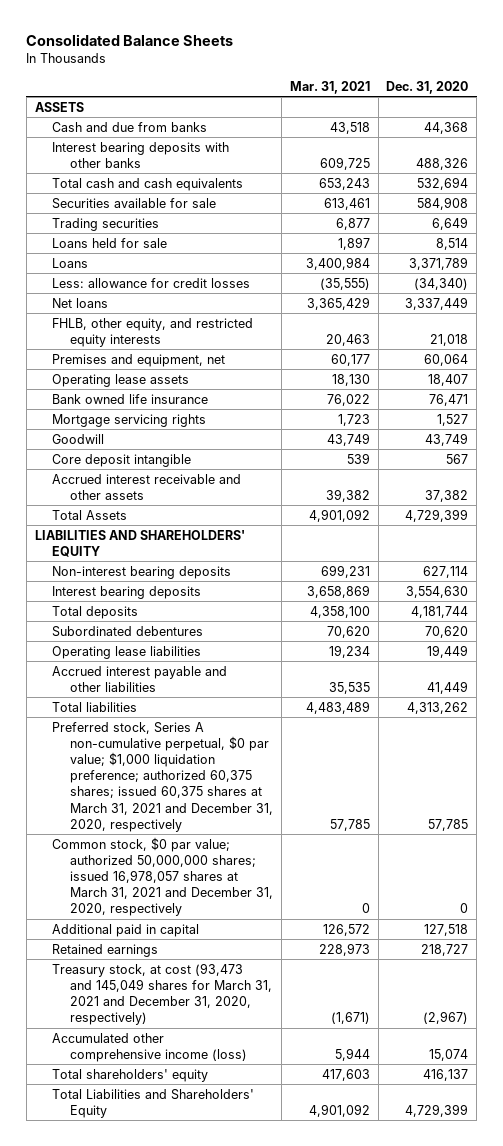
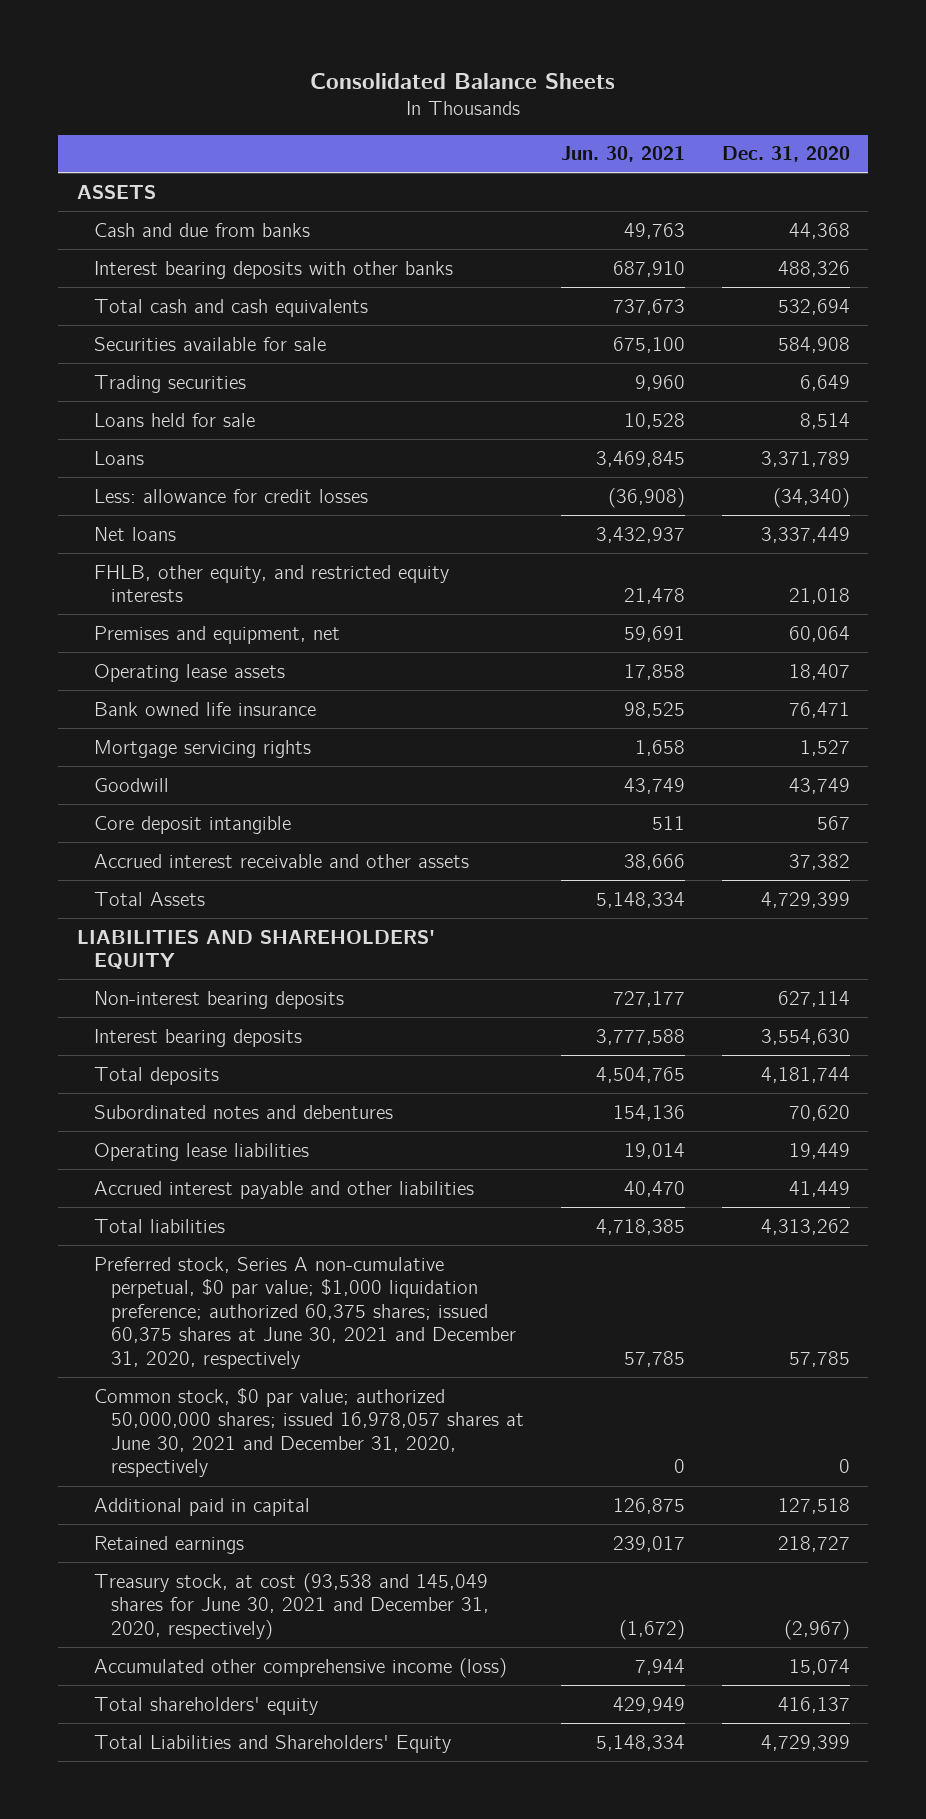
- | Mar. 31, 2021 | Dec. 31, 2020
+ | Jun. 30, 2021 | Dec. 31, 2020
- Subordinated debentures | 70,620 | 70,620
+ Subordinated notes and debentures | 154,136 | 70,620
- Preferred stock, Series A non-cumulative perpetual, $0 par value; $1,000 liquidation preference; authorized 60,375 shares; issued 60,375 shares at March 31, 2021 and December 31, 2020, respectively | 57,785 | 57,785
- Common stock, $0 par value; authorized 50,000,000 shares; issued 16,978,057 shares at March 31, 2021 and December 31, 2020, respectively | 0 | 0
+ Preferred stock, Series A non-cumulative perpetual, $0 par value; $1,000 liquidation preference; authorized 60,375 shares; issued 60,375 shares at June 30, 2021 and December 31, 2020, respectively | 57,785 | 57,785
+ Common stock, $0 par value; authorized 50,000,000 shares; issued 16,978,057 shares at June 30, 2021 and December 31, 2020, respectively | 0 | 0
- Treasury stock, at cost (93,473 and 145,049 shares for March 31, 2021 and December 31, 2020, respectively) | (1,671) | (2,967)
+ Treasury stock, at cost (93,538 and 145,049 shares for June 30, 2021 and December 31, 2020, respectively) | (1,672) | (2,967)

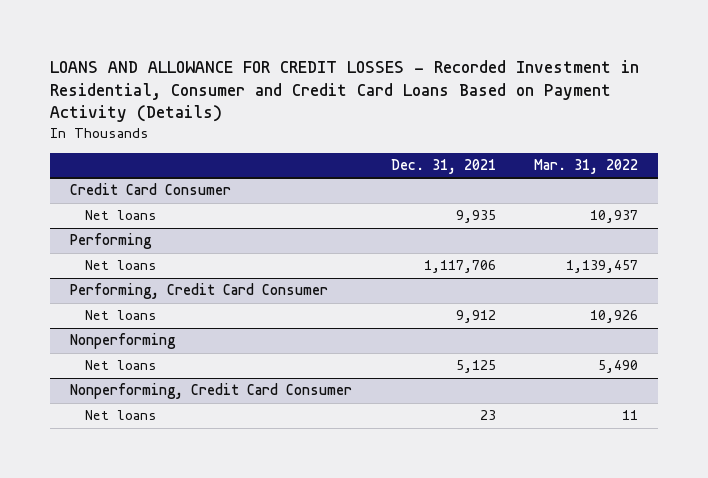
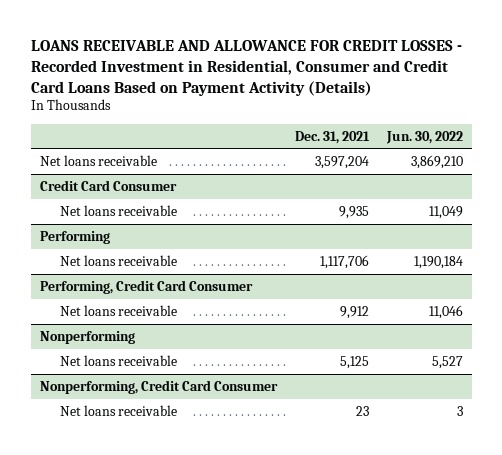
- LOANS AND ALLOWANCE FOR CREDIT LOSSES - Recorded Investment in Residential, Consumer and Credit Card Loans Based on Payment Activity (Details)
+ LOANS RECEIVABLE AND ALLOWANCE FOR CREDIT LOSSES - Recorded Investment in Residential, Consumer and Credit Card Loans Based on Payment Activity (Details)
- | Dec. 31, 2021 | Mar. 31, 2022
+ | Dec. 31, 2021 | Jun. 30, 2022
+ Net loans receivable | 3,597,204 | 3,869,210
@ Credit Card Consumer
- Net loans | 9,935 | 10,937
+ Net loans receivable | 9,935 | 11,049
@ Performing
- Net loans | 1,117,706 | 1,139,457
+ Net loans receivable | 1,117,706 | 1,190,184
@ Performing, Credit Card Consumer
- Net loans | 9,912 | 10,926
+ Net loans receivable | 9,912 | 11,046
@ Nonperforming
- Net loans | 5,125 | 5,490
+ Net loans receivable | 5,125 | 5,527
@ Nonperforming, Credit Card Consumer
- Net loans | 23 | 11
+ Net loans receivable | 23 | 3

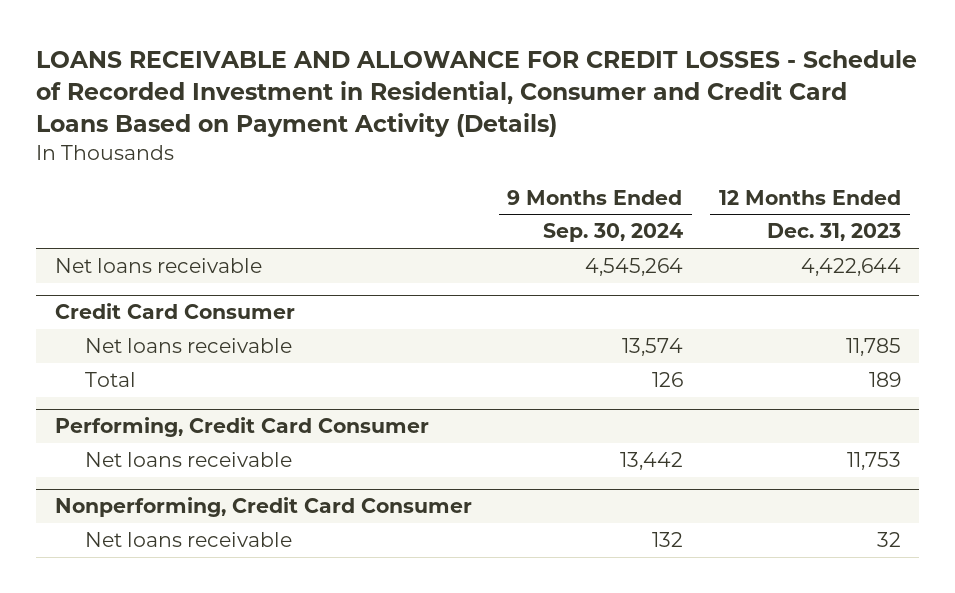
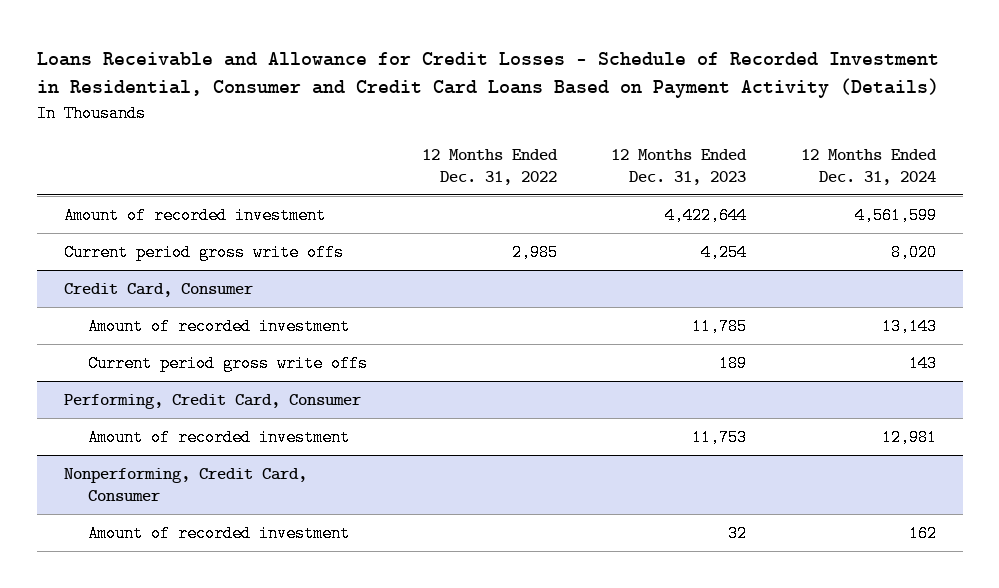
- LOANS RECEIVABLE AND ALLOWANCE FOR CREDIT LOSSES - Schedule of Recorded Investment in Residential, Consumer and Credit Card Loans Based on Payment Activity (Details)
+ Loans Receivable and Allowance for Credit Losses - Schedule of Recorded Investment in Residential, Consumer and Credit Card Loans Based on Payment Activity (Details)
- | 9 Months Ended Sep. 30, 2024 | 12 Months Ended Dec. 31, 2023
+ | 12 Months Ended Dec. 31, 2022 | 12 Months Ended Dec. 31, 2023 | 12 Months Ended Dec. 31, 2024
- Net loans receivable | 4,545,264 | 4,422,644
- Credit Card Consumer
- Net loans receivable | 13,574 | 11,785
- Total | 126 | 189
- Performing, Credit Card Consumer
- Net loans receivable | 13,442 | 11,753
- Nonperforming, Credit Card Consumer
- Net loans receivable | 132 | 32
+ Amount of recorded investment | | 4,422,644 | 4,561,599
+ Current period gross write offs | 2,985 | 4,254 | 8,020
+ Credit Card, Consumer
+ Amount of recorded investment | | 11,785 | 13,143
+ Current period gross write offs | | 189 | 143
+ Performing, Credit Card, Consumer
+ Amount of recorded investment | | 11,753 | 12,981
+ Nonperforming, Credit Card, Consumer
+ Amount of recorded investment | | 32 | 162

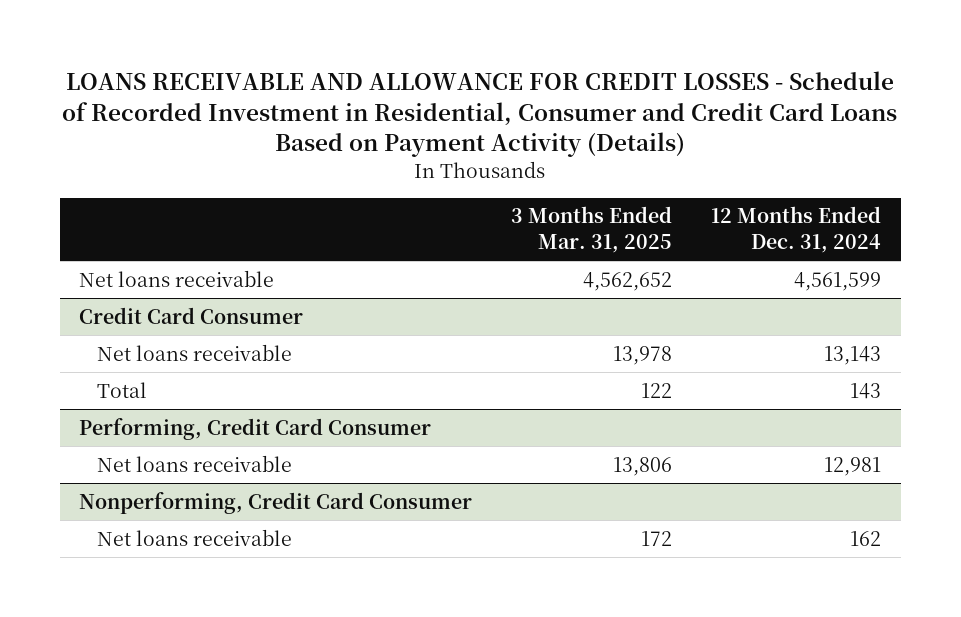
- Loans Receivable and Allowance for Credit Losses - Schedule of Recorded Investment in Residential, Consumer and Credit Card Loans Based on Payment Activity (Details)
+ LOANS RECEIVABLE AND ALLOWANCE FOR CREDIT LOSSES - Schedule of Recorded Investment in Residential, Consumer and Credit Card Loans Based on Payment Activity (Details)
- | 12 Months Ended Dec. 31, 2022 | 12 Months Ended Dec. 31, 2023 | 12 Months Ended Dec. 31, 2024
+ | 3 Months Ended Mar. 31, 2025 | 12 Months Ended Dec. 31, 2024
- Amount of recorded investment | | 4,422,644 | 4,561,599
- Current period gross write offs | 2,985 | 4,254 | 8,020
- Credit Card, Consumer
- Amount of recorded investment | | 11,785 | 13,143
- Current period gross write offs | | 189 | 143
- Performing, Credit Card, Consumer
- Amount of recorded investment | | 11,753 | 12,981
- Nonperforming, Credit Card, Consumer
- Amount of recorded investment | | 32 | 162
+ Net loans receivable | 4,562,652 | 4,561,599
+ Credit Card Consumer
+ Net loans receivable | 13,978 | 13,143
+ Total | 122 | 143
+ Performing, Credit Card Consumer
+ Net loans receivable | 13,806 | 12,981
+ Nonperforming, Credit Card Consumer
+ Net loans receivable | 172 | 162

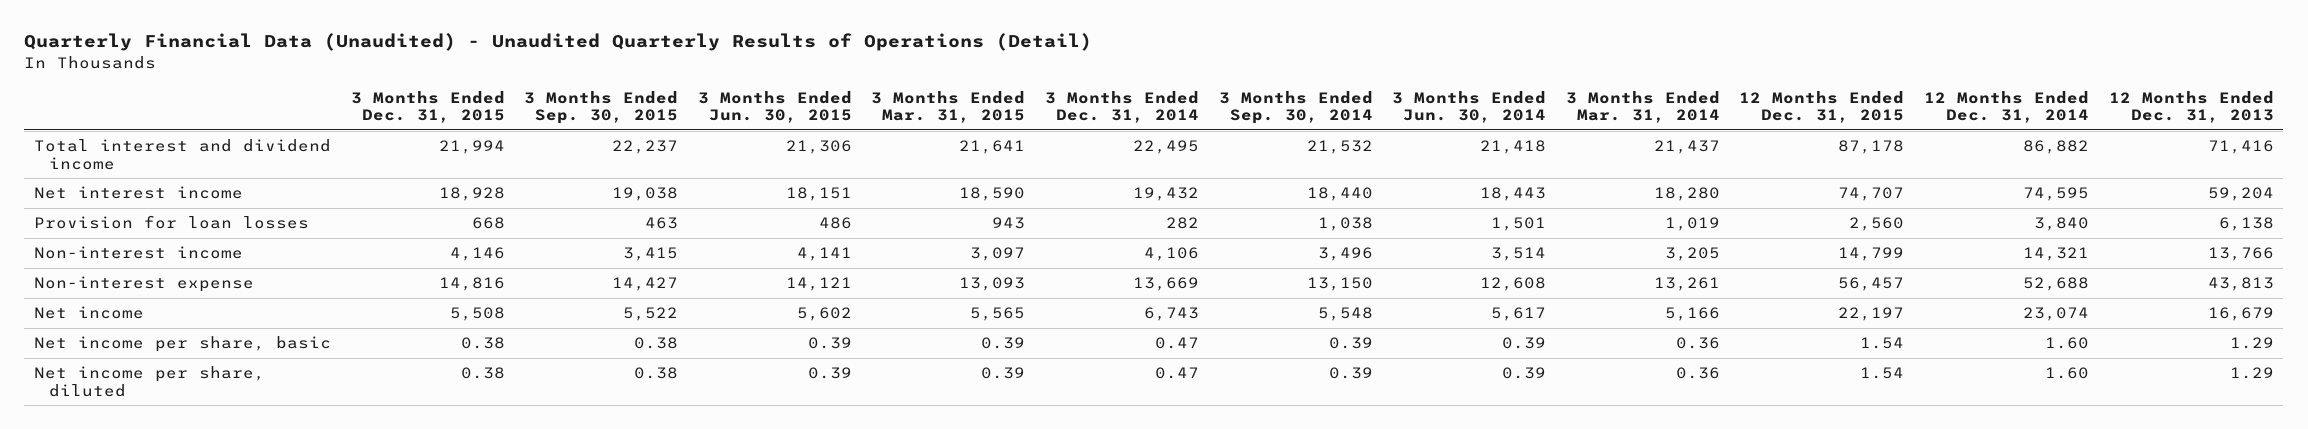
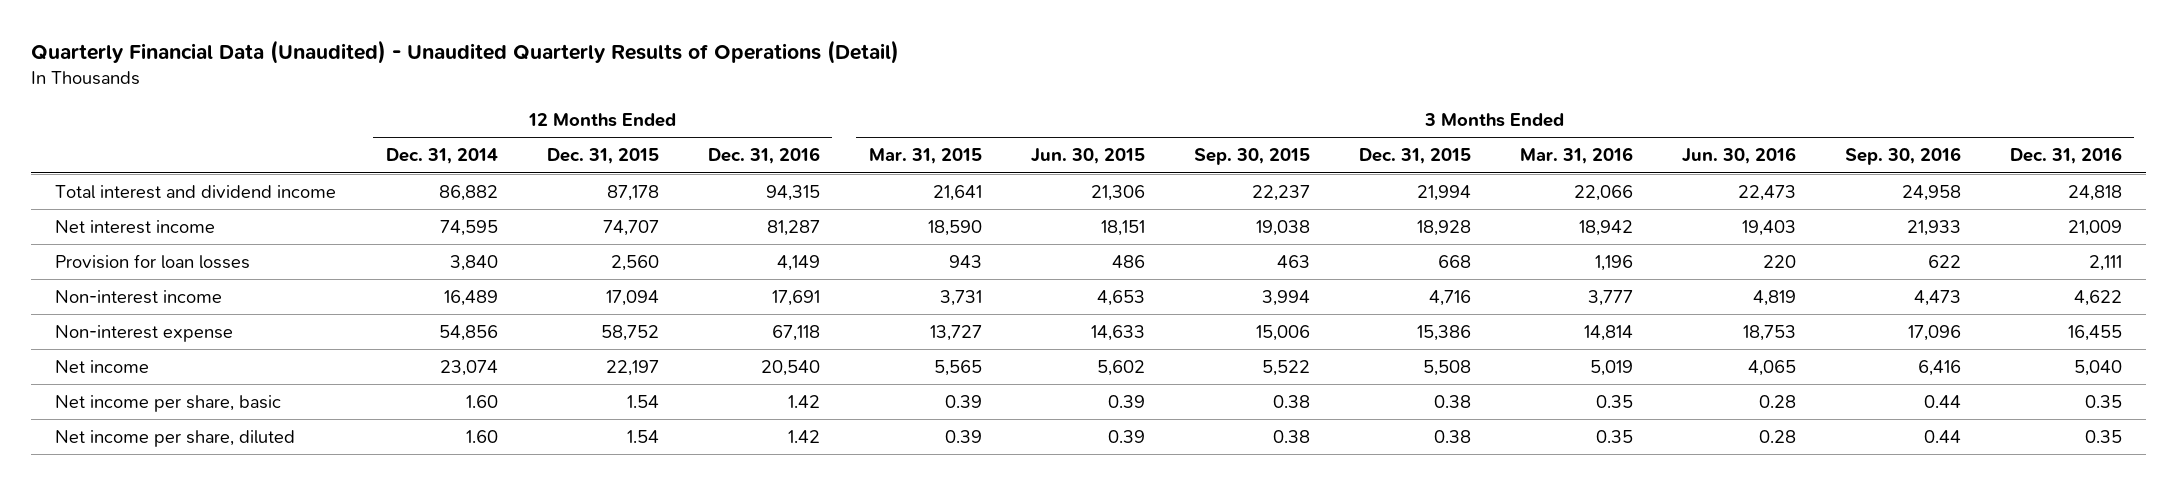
- | 3 Months Ended Dec. 31, 2015 | 3 Months Ended Sep. 30, 2015 | 3 Months Ended Jun. 30, 2015 | 3 Months Ended Mar. 31, 2015 | 3 Months Ended Dec. 31, 2014 | 3 Months Ended Sep. 30, 2014 | 3 Months Ended Jun. 30, 2014 | 3 Months Ended Mar. 31, 2014 | 12 Months Ended Dec. 31, 2015 | 12 Months Ended Dec. 31, 2014 | 12 Months Ended Dec. 31, 2013
+ | 12 Months Ended Dec. 31, 2014 | 12 Months Ended Dec. 31, 2015 | 12 Months Ended Dec. 31, 2016 | 3 Months Ended Mar. 31, 2015 | 3 Months Ended Jun. 30, 2015 | 3 Months Ended Sep. 30, 2015 | 3 Months Ended Dec. 31, 2015 | 3 Months Ended Mar. 31, 2016 | 3 Months Ended Jun. 30, 2016 | 3 Months Ended Sep. 30, 2016 | 3 Months Ended Dec. 31, 2016
- Non-interest income | 4,146 | 3,415 | 4,141 | 3,097 | 4,106 | 3,496 | 3,514 | 3,205 | 14,799 | 14,321 | 13,766
- Non-interest expense | 14,816 | 14,427 | 14,121 | 13,093 | 13,669 | 13,150 | 12,608 | 13,261 | 56,457 | 52,688 | 43,813
+ Non-interest income | 16,489 | 17,094 | 17,691 | 3,731 | 4,653 | 3,994 | 4,716 | 3,777 | 4,819 | 4,473 | 4,622
+ Non-interest expense | 54,856 | 58,752 | 67,118 | 13,727 | 14,633 | 15,006 | 15,386 | 14,814 | 18,753 | 17,096 | 16,455

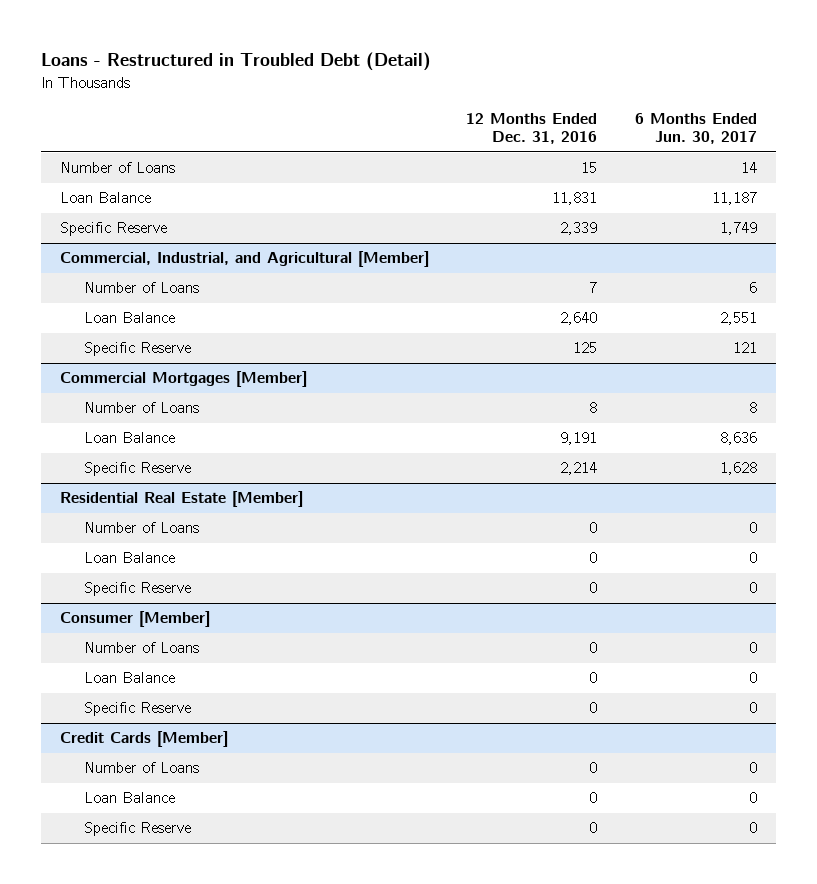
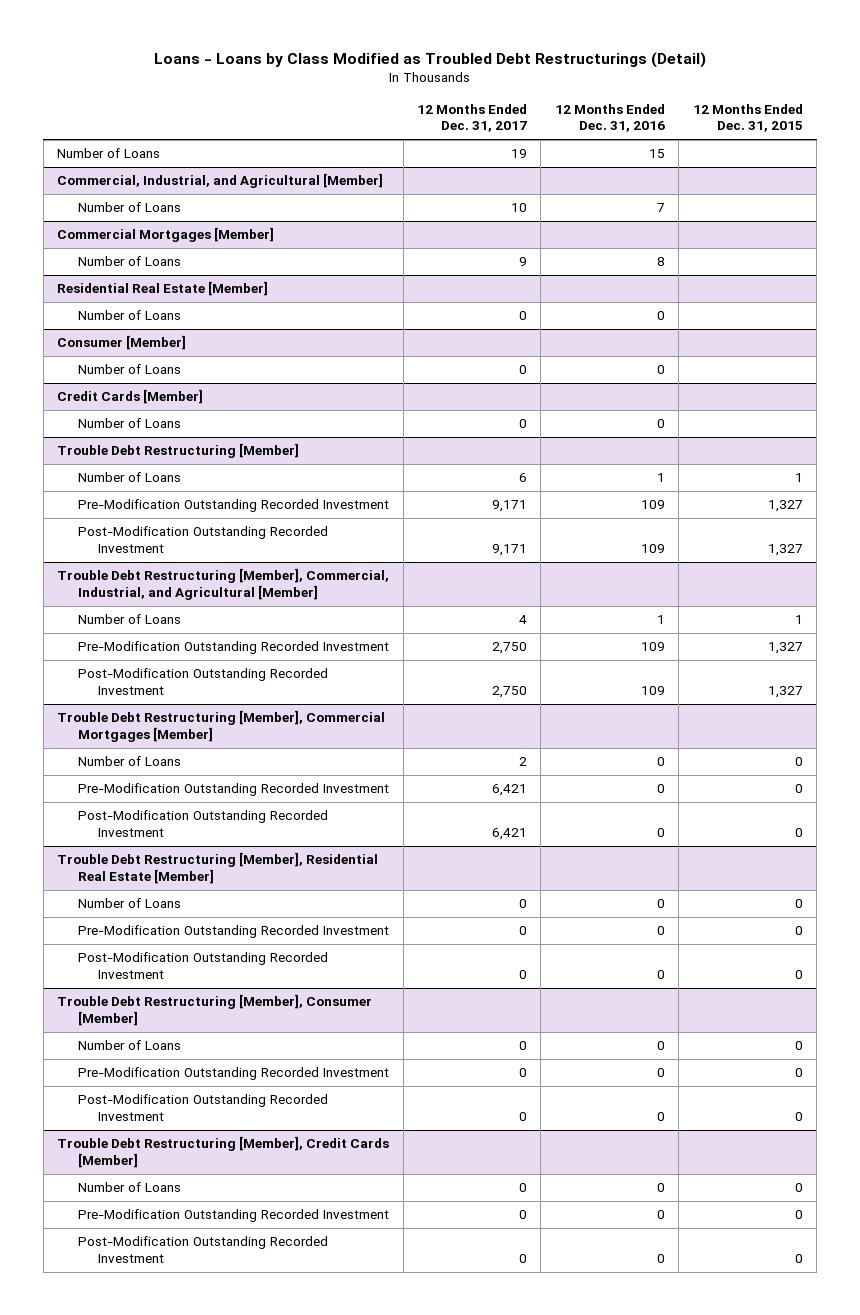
- Loans - Restructured in Troubled Debt (Detail)
+ Loans - Loans by Class Modified as Troubled Debt Restructurings (Detail)
- | 12 Months Ended Dec. 31, 2016 | 6 Months Ended Jun. 30, 2017
+ | 12 Months Ended Dec. 31, 2017 | 12 Months Ended Dec. 31, 2016 | 12 Months Ended Dec. 31, 2015
- Loan Balance | 11,831 | 11,187
- Specific Reserve | 2,339 | 1,749
@ Commercial, Industrial, and Agricultural [Member]
- Loan Balance | 2,640 | 2,551
- Specific Reserve | 125 | 121
@ Commercial Mortgages [Member]
- Loan Balance | 9,191 | 8,636
- Specific Reserve | 2,214 | 1,628
@ Residential Real Estate [Member]
- Loan Balance | 0 | 0
- Specific Reserve | 0 | 0
@ Consumer [Member]
- Loan Balance | 0 | 0
- Specific Reserve | 0 | 0
@ Credit Cards [Member]
- Loan Balance | 0 | 0
- Specific Reserve | 0 | 0
+ Trouble Debt Restructuring [Member]
+ Number of Loans | 6 | 1 | 1
+ Pre-Modification Outstanding Recorded Investment | 9,171 | 109 | 1,327
+ Post-Modification Outstanding Recorded Investment | 9,171 | 109 | 1,327
+ Trouble Debt Restructuring [Member], Commercial, Industrial, and Agricultural [Member]
+ Number of Loans | 4 | 1 | 1
+ Pre-Modification Outstanding Recorded Investment | 2,750 | 109 | 1,327
+ Post-Modification Outstanding Recorded Investment | 2,750 | 109 | 1,327
+ Trouble Debt Restructuring [Member], Commercial Mortgages [Member]
+ Number of Loans | 2 | 0 | 0
+ Pre-Modification Outstanding Recorded Investment | 6,421 | 0 | 0
+ Post-Modification Outstanding Recorded Investment | 6,421 | 0 | 0
+ Trouble Debt Restructuring [Member], Residential Real Estate [Member]
+ Number of Loans | 0 | 0 | 0
+ Pre-Modification Outstanding Recorded Investment | 0 | 0 | 0
+ Post-Modification Outstanding Recorded Investment | 0 | 0 | 0
+ Trouble Debt Restructuring [Member], Consumer [Member]
+ Number of Loans | 0 | 0 | 0
+ Pre-Modification Outstanding Recorded Investment | 0 | 0 | 0
+ Post-Modification Outstanding Recorded Investment | 0 | 0 | 0
+ Trouble Debt Restructuring [Member], Credit Cards [Member]
+ Number of Loans | 0 | 0 | 0
+ Pre-Modification Outstanding Recorded Investment | 0 | 0 | 0
+ Post-Modification Outstanding Recorded Investment | 0 | 0 | 0

